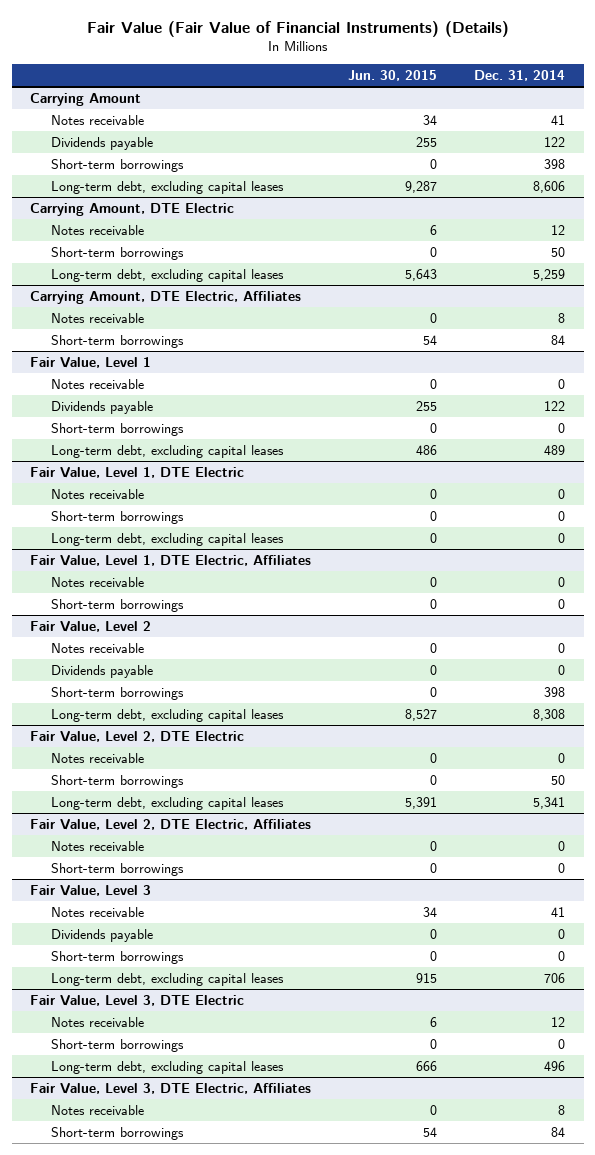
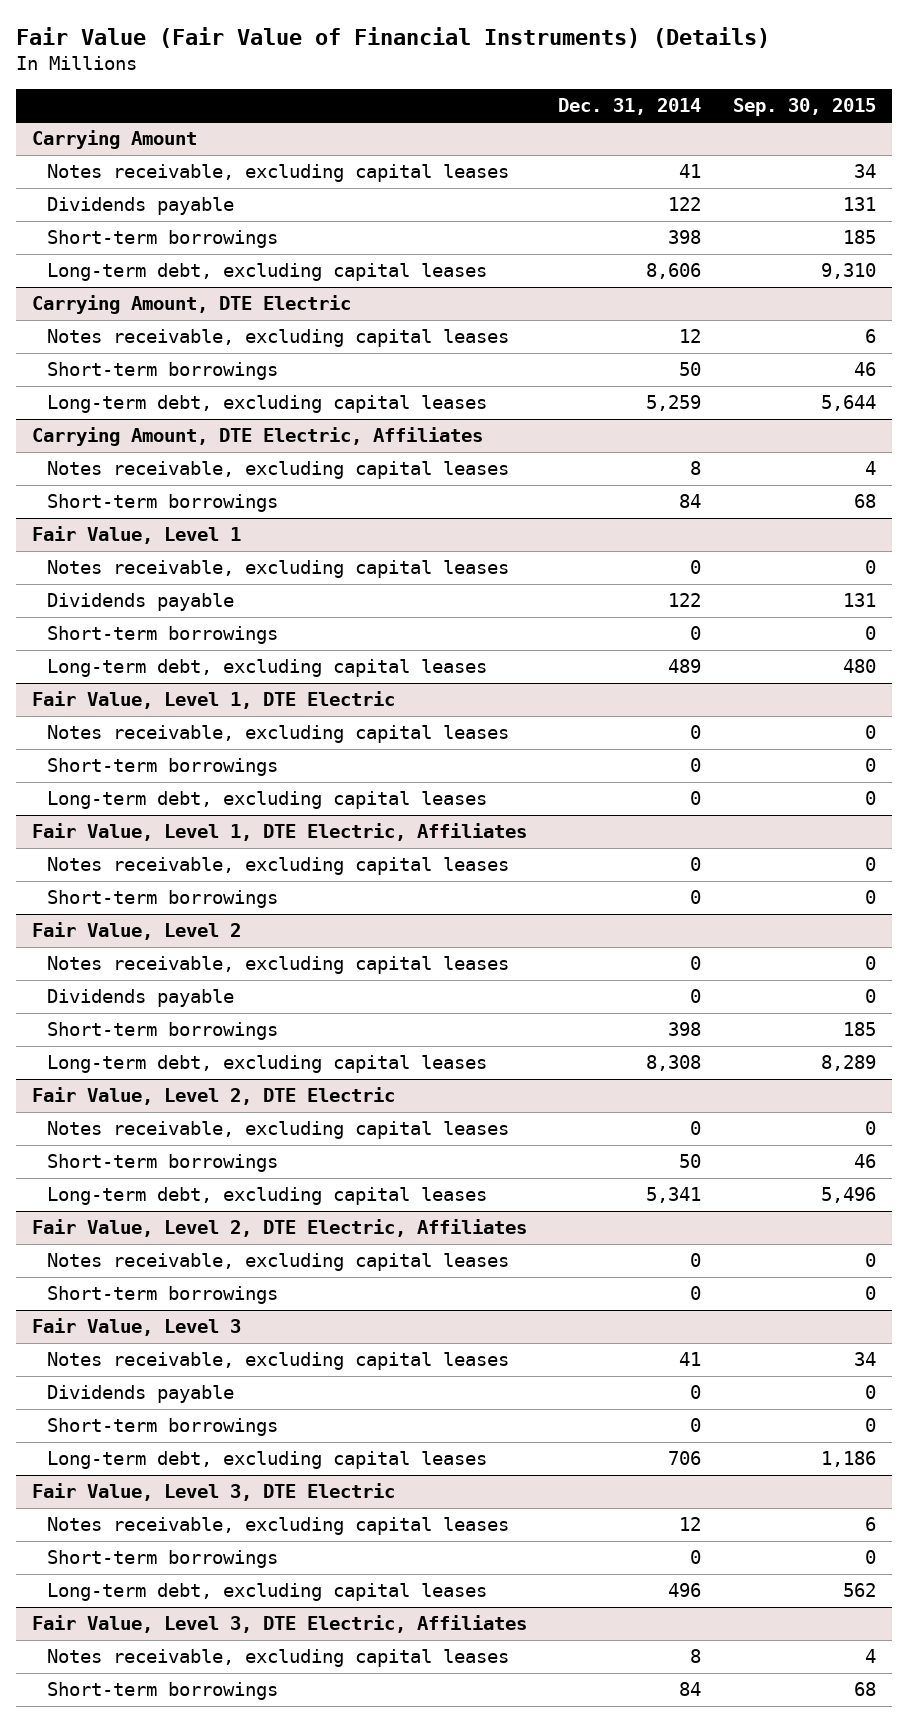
- | Jun. 30, 2015 | Dec. 31, 2014
+ | Dec. 31, 2014 | Sep. 30, 2015
@ Carrying Amount
- Notes receivable | 34 | 41
+ Notes receivable, excluding capital leases | 41 | 34
@ Carrying Amount, DTE Electric
- Notes receivable | 6 | 12
+ Notes receivable, excluding capital leases | 12 | 6
@ Carrying Amount, DTE Electric, Affiliates
- Notes receivable | 0 | 8
+ Notes receivable, excluding capital leases | 8 | 4
@ Fair Value, Level 1
- Notes receivable | 0 | 0
+ Notes receivable, excluding capital leases | 0 | 0
@ Fair Value, Level 1, DTE Electric
- Notes receivable | 0 | 0
+ Notes receivable, excluding capital leases | 0 | 0
@ Fair Value, Level 1, DTE Electric, Affiliates
- Notes receivable | 0 | 0
+ Notes receivable, excluding capital leases | 0 | 0
@ Fair Value, Level 2
- Notes receivable | 0 | 0
+ Notes receivable, excluding capital leases | 0 | 0
@ Fair Value, Level 2, DTE Electric
- Notes receivable | 0 | 0
+ Notes receivable, excluding capital leases | 0 | 0
@ Fair Value, Level 2, DTE Electric, Affiliates
- Notes receivable | 0 | 0
+ Notes receivable, excluding capital leases | 0 | 0
@ Fair Value, Level 3
- Notes receivable | 34 | 41
+ Notes receivable, excluding capital leases | 41 | 34
@ Fair Value, Level 3, DTE Electric
- Notes receivable | 6 | 12
+ Notes receivable, excluding capital leases | 12 | 6
@ Fair Value, Level 3, DTE Electric, Affiliates
- Notes receivable | 0 | 8
+ Notes receivable, excluding capital leases | 8 | 4

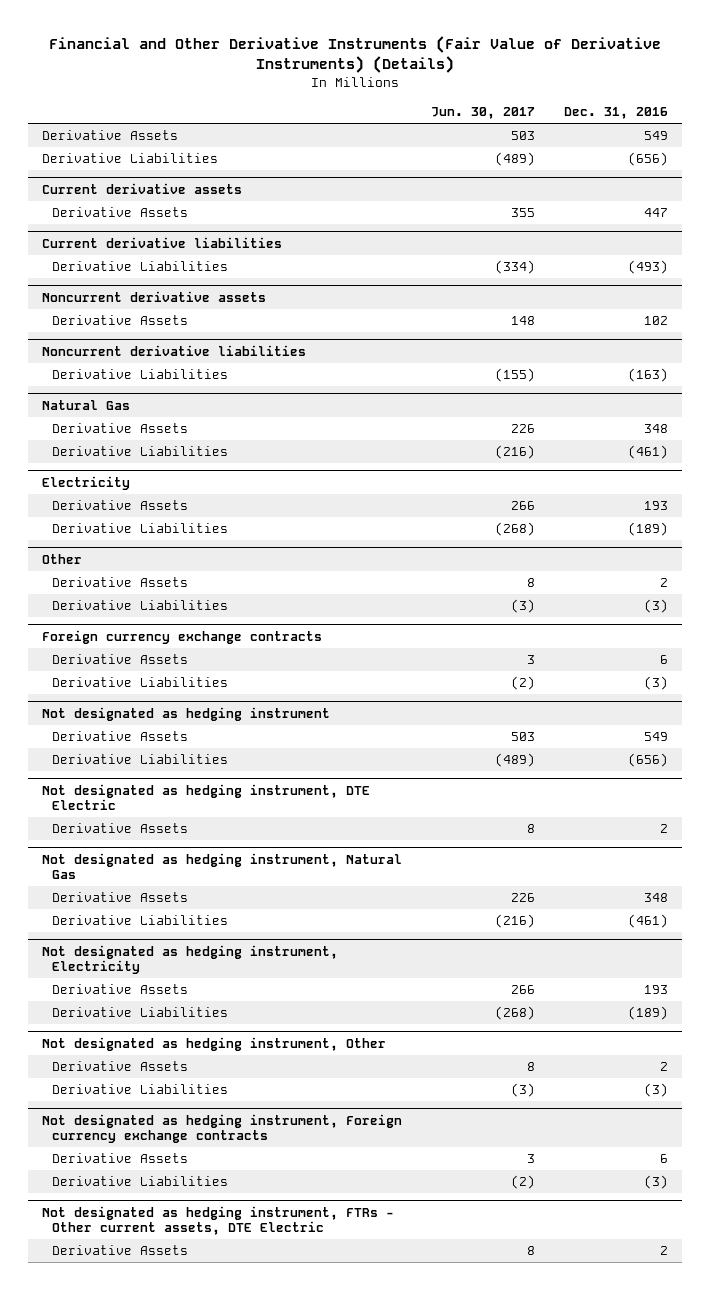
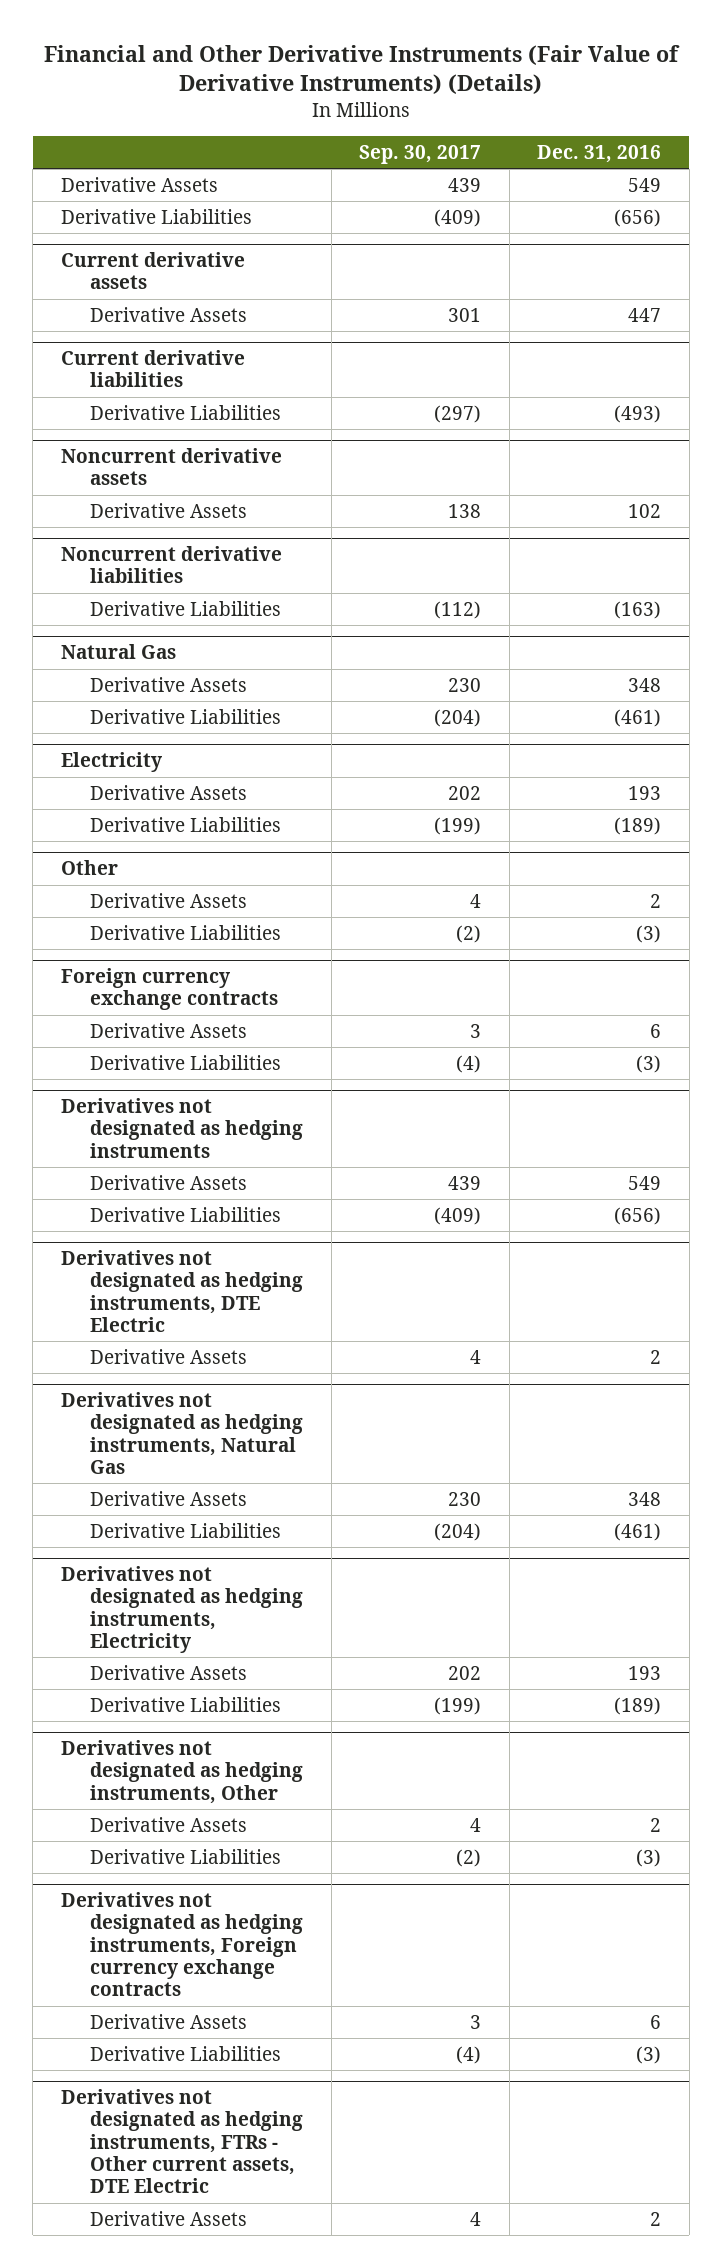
- | Jun. 30, 2017 | Dec. 31, 2016
+ | Sep. 30, 2017 | Dec. 31, 2016
- Not designated as hedging instrument
+ Derivatives not designated as hedging instruments
- Not designated as hedging instrument, DTE Electric
+ Derivatives not designated as hedging instruments, DTE Electric
- Not designated as hedging instrument, Natural Gas
+ Derivatives not designated as hedging instruments, Natural Gas
- Not designated as hedging instrument, Electricity
+ Derivatives not designated as hedging instruments, Electricity
- Not designated as hedging instrument, Other
+ Derivatives not designated as hedging instruments, Other
- Not designated as hedging instrument, Foreign currency exchange contracts
+ Derivatives not designated as hedging instruments, Foreign currency exchange contracts
- Not designated as hedging instrument, FTRs - Other current assets, DTE Electric
+ Derivatives not designated as hedging instruments, FTRs - Other current assets, DTE Electric

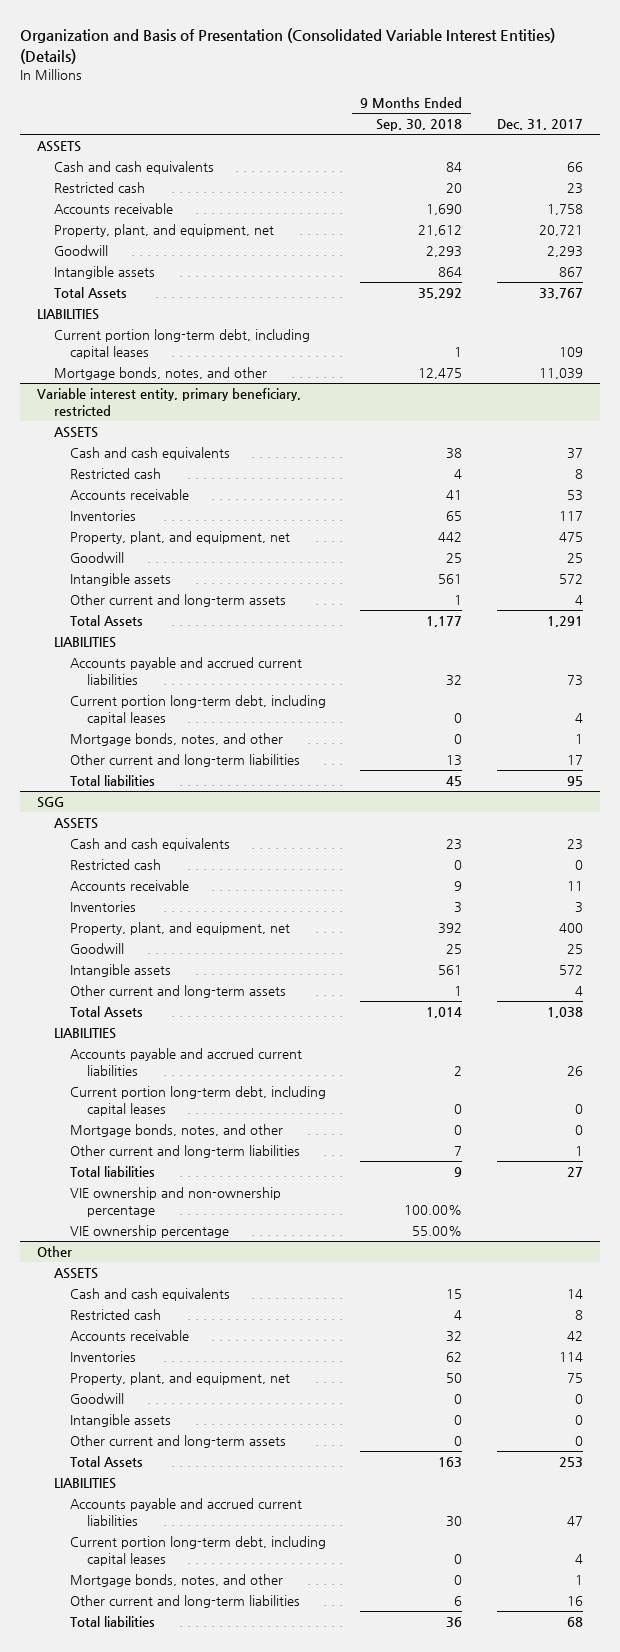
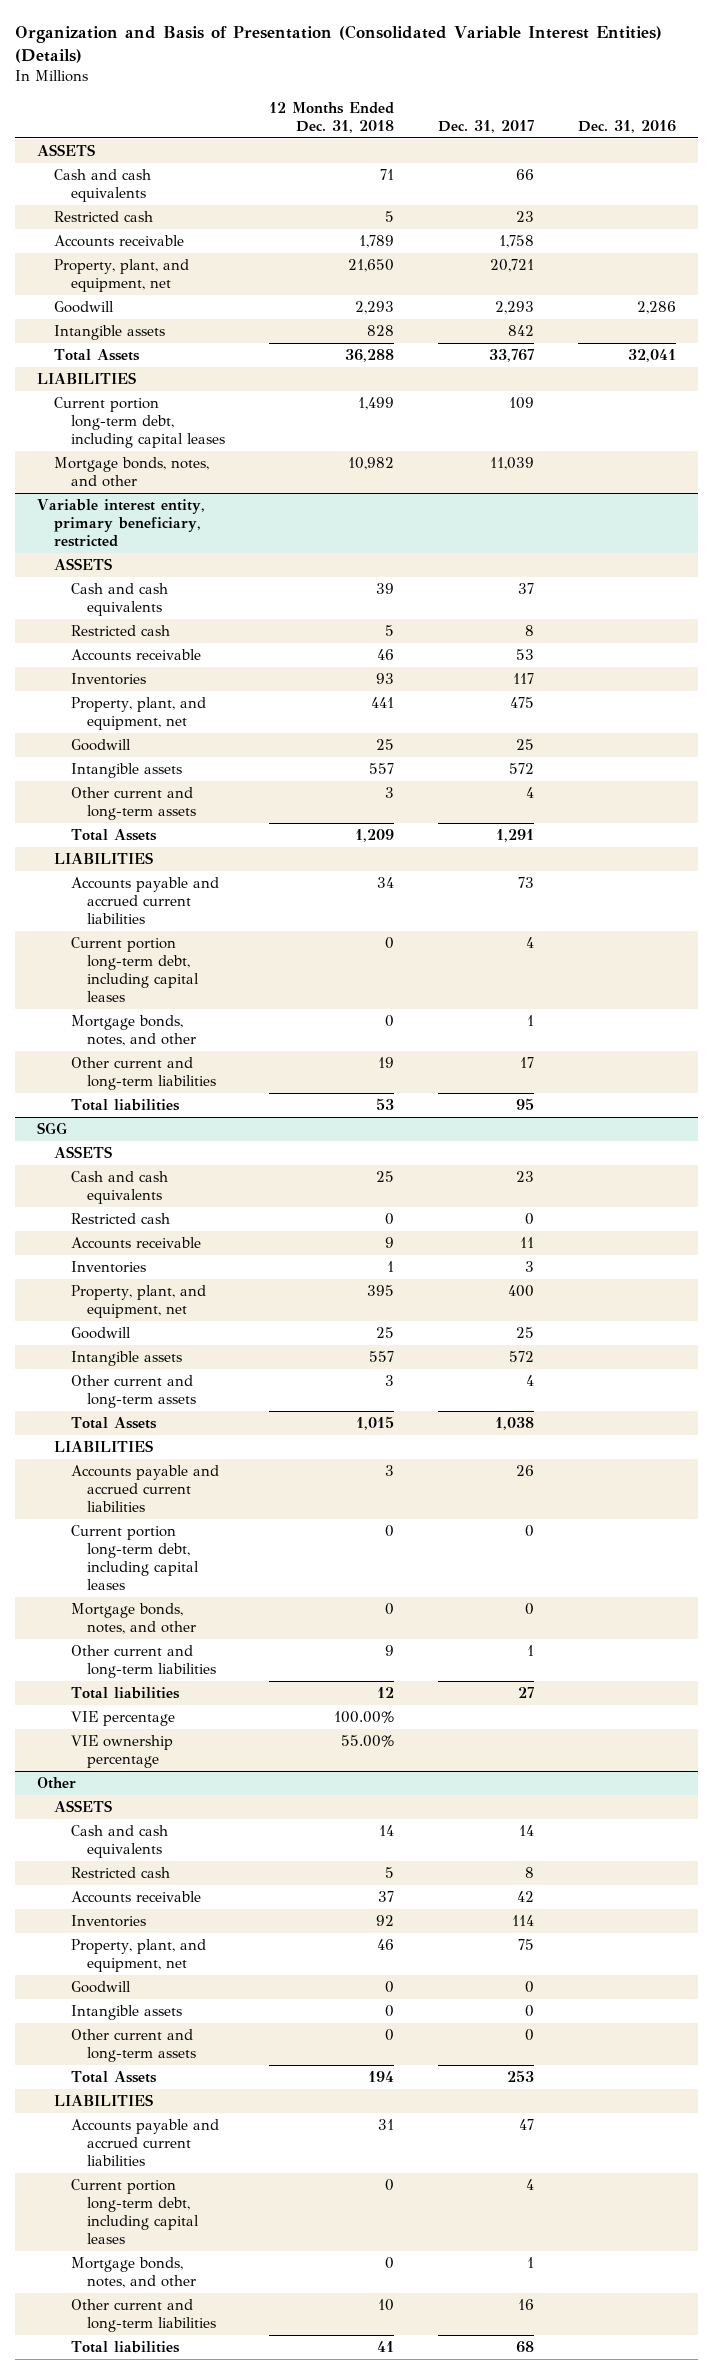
- | 9 Months Ended Sep. 30, 2018 | Dec. 31, 2017
+ | 12 Months Ended Dec. 31, 2018 | Dec. 31, 2017 | Dec. 31, 2016
- Intangible assets | 864 | 867
+ Intangible assets | 828 | 842 |
@ SGG
- VIE ownership and non-ownership percentage | 100.00% |
+ VIE percentage | 100.00% | |

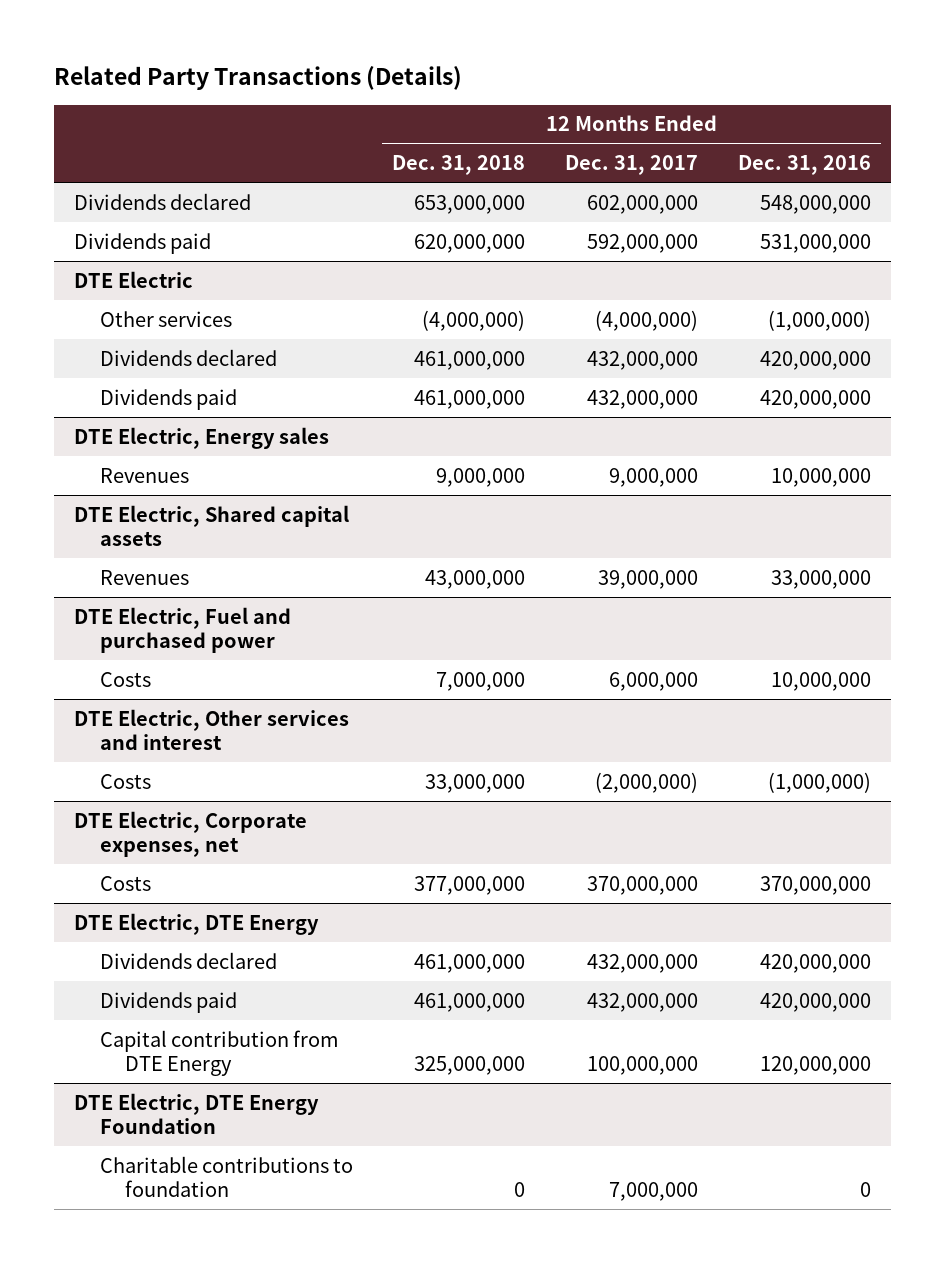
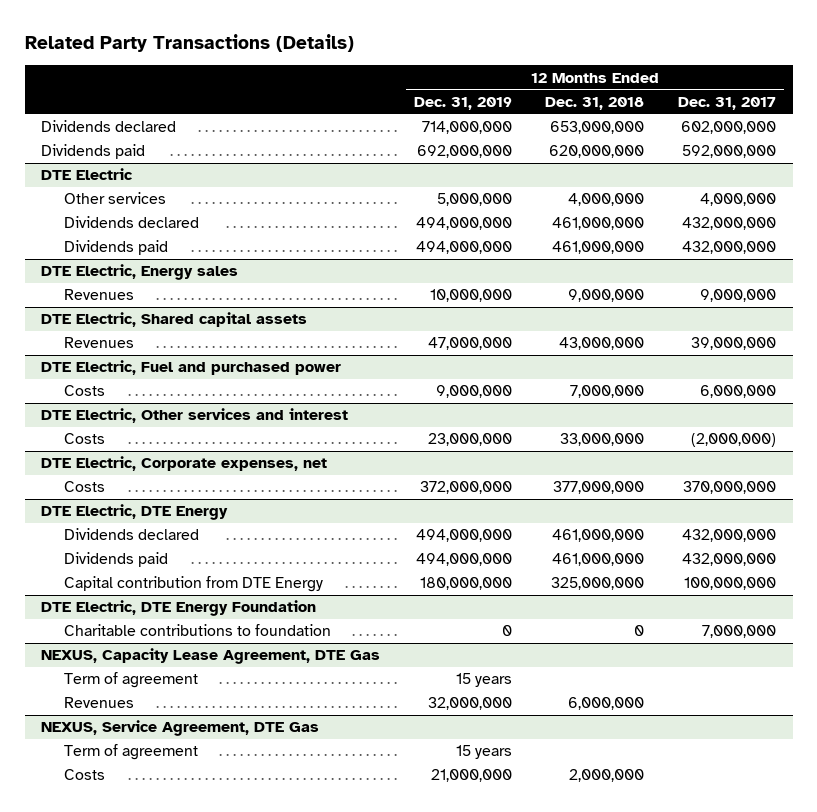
- | 12 Months Ended Dec. 31, 2018 | 12 Months Ended Dec. 31, 2017 | 12 Months Ended Dec. 31, 2016
+ | 12 Months Ended Dec. 31, 2019 | 12 Months Ended Dec. 31, 2018 | 12 Months Ended Dec. 31, 2017
@ DTE Electric
- Other services | (4,000,000) | (4,000,000) | (1,000,000)
+ Other services | 5,000,000 | 4,000,000 | 4,000,000
+ NEXUS, Capacity Lease Agreement, DTE Gas
+ Term of agreement | 15 years | |
+ Revenues | 32,000,000 | 6,000,000 |
+ NEXUS, Service Agreement, DTE Gas
+ Term of agreement | 15 years | |
+ Costs | 21,000,000 | 2,000,000 |

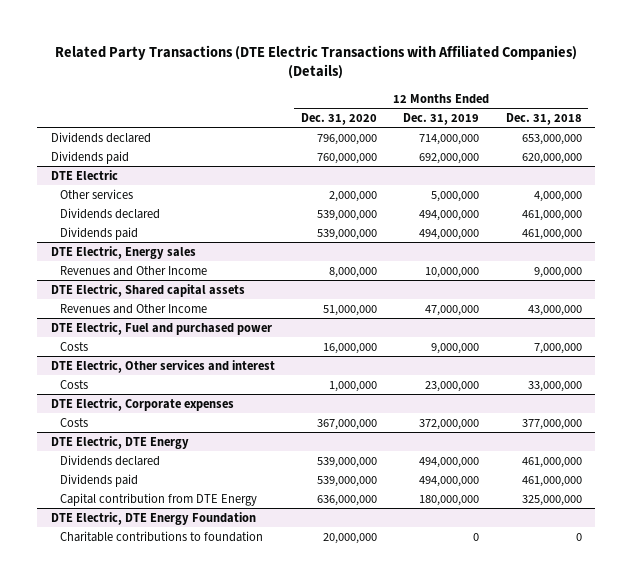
- Related Party Transactions (Details)
+ Related Party Transactions (DTE Electric Transactions with Affiliated Companies) (Details)
- | 12 Months Ended Dec. 31, 2019 | 12 Months Ended Dec. 31, 2018 | 12 Months Ended Dec. 31, 2017
+ | 12 Months Ended Dec. 31, 2020 | 12 Months Ended Dec. 31, 2019 | 12 Months Ended Dec. 31, 2018
@ DTE Electric, Energy sales
- Revenues | 10,000,000 | 9,000,000 | 9,000,000
+ Revenues and Other Income | 8,000,000 | 10,000,000 | 9,000,000
@ DTE Electric, Shared capital assets
- Revenues | 47,000,000 | 43,000,000 | 39,000,000
+ Revenues and Other Income | 51,000,000 | 47,000,000 | 43,000,000
- DTE Electric, Corporate expenses, net
+ DTE Electric, Corporate expenses
- NEXUS, Capacity Lease Agreement, DTE Gas
- Term of agreement | 15 years | |
- Revenues | 32,000,000 | 6,000,000 |
- NEXUS, Service Agreement, DTE Gas
- Term of agreement | 15 years | |
- Costs | 21,000,000 | 2,000,000 |

